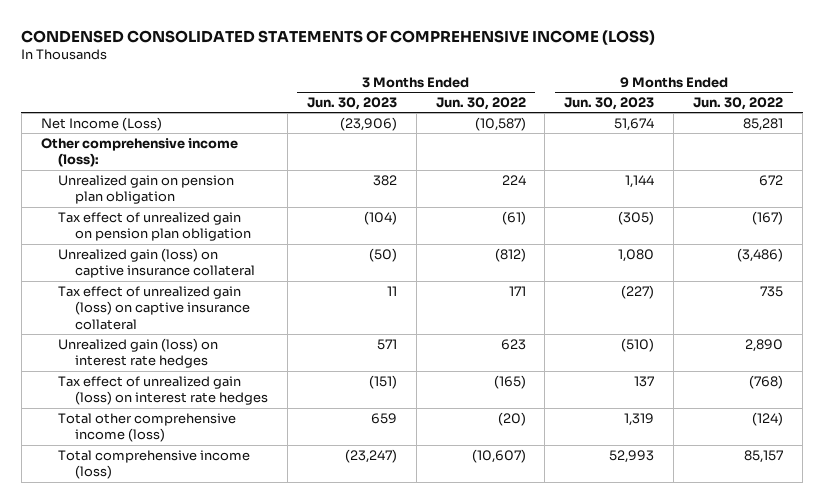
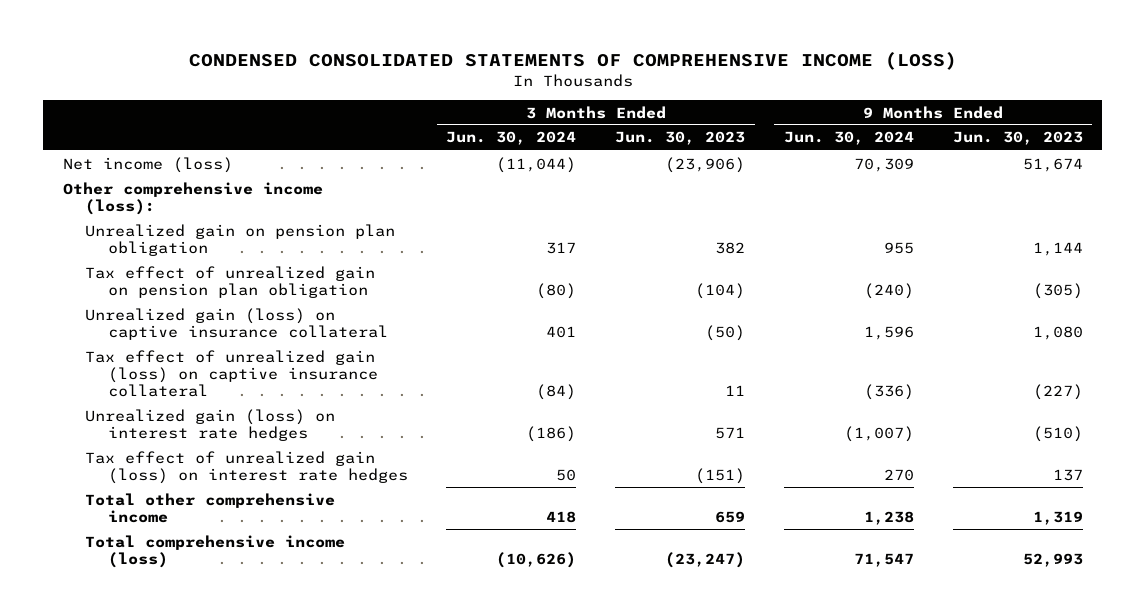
- | 3 Months Ended Jun. 30, 2023 | 3 Months Ended Jun. 30, 2022 | 9 Months Ended Jun. 30, 2023 | 9 Months Ended Jun. 30, 2022
+ | 3 Months Ended Jun. 30, 2024 | 3 Months Ended Jun. 30, 2023 | 9 Months Ended Jun. 30, 2024 | 9 Months Ended Jun. 30, 2023
- Net Income (Loss) | (23,906) | (10,587) | 51,674 | 85,281
+ Net income (loss) | (11,044) | (23,906) | 70,309 | 51,674
- Total other comprehensive income (loss) | 659 | (20) | 1,319 | (124)
+ Total other comprehensive income | 418 | 659 | 1,238 | 1,319

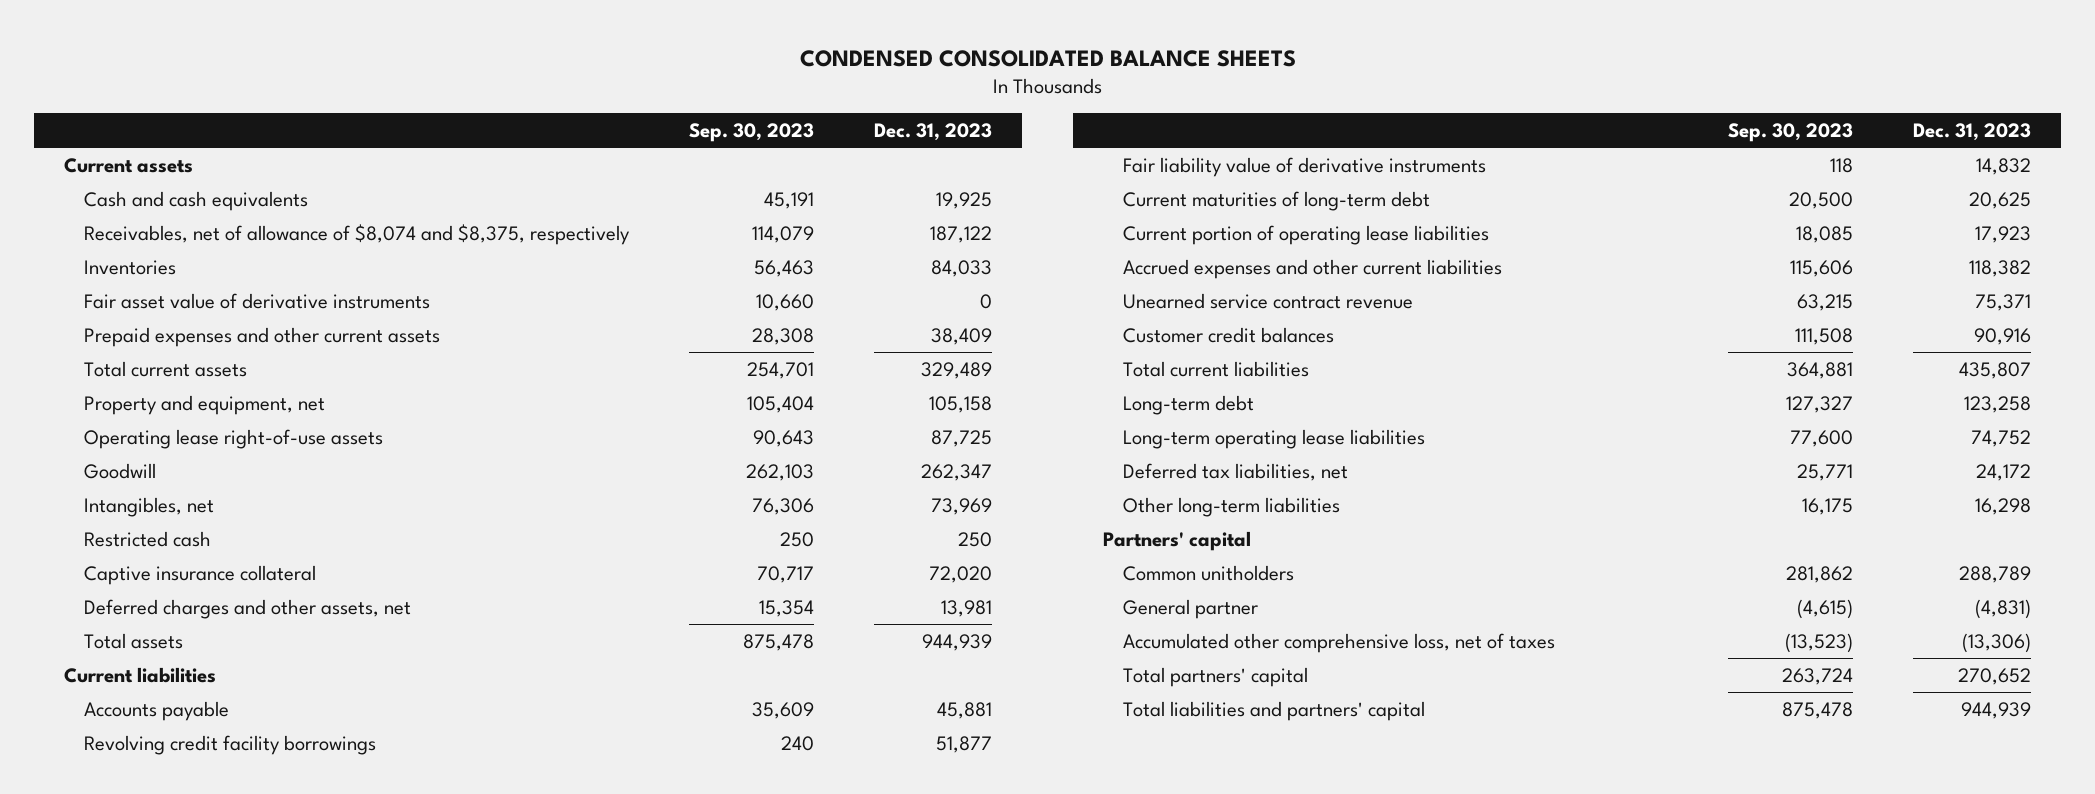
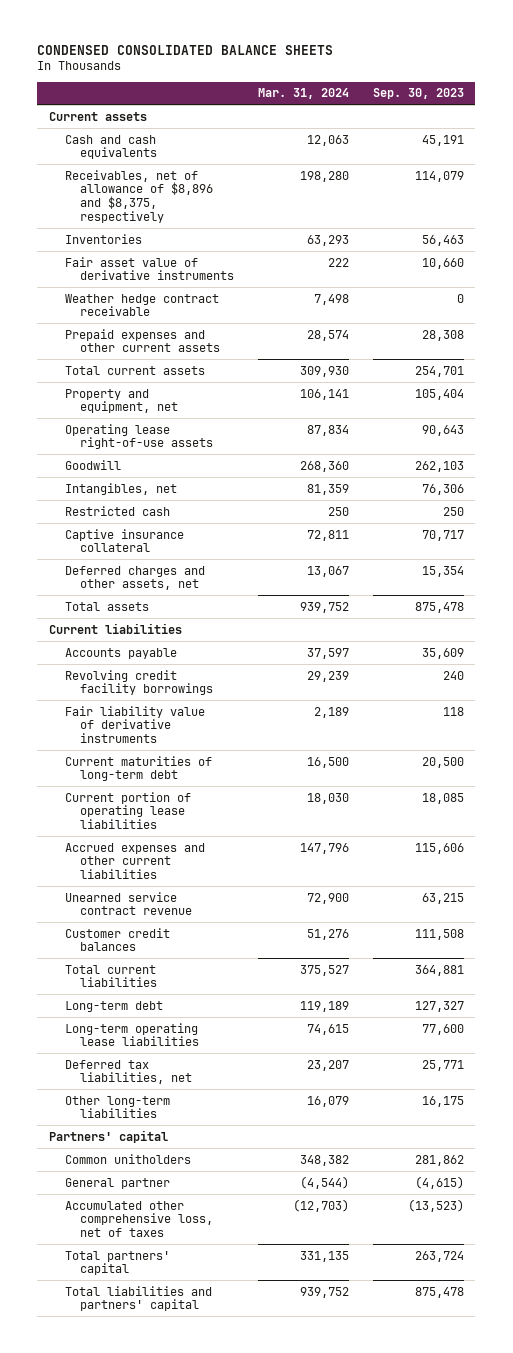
- | Sep. 30, 2023 | Dec. 31, 2023
+ | Mar. 31, 2024 | Sep. 30, 2023
- Receivables, net of allowance of $8,074 and $8,375, respectively | 114,079 | 187,122
+ Receivables, net of allowance of $8,896 and $8,375, respectively | 198,280 | 114,079
+ Weather hedge contract receivable | 7,498 | 0

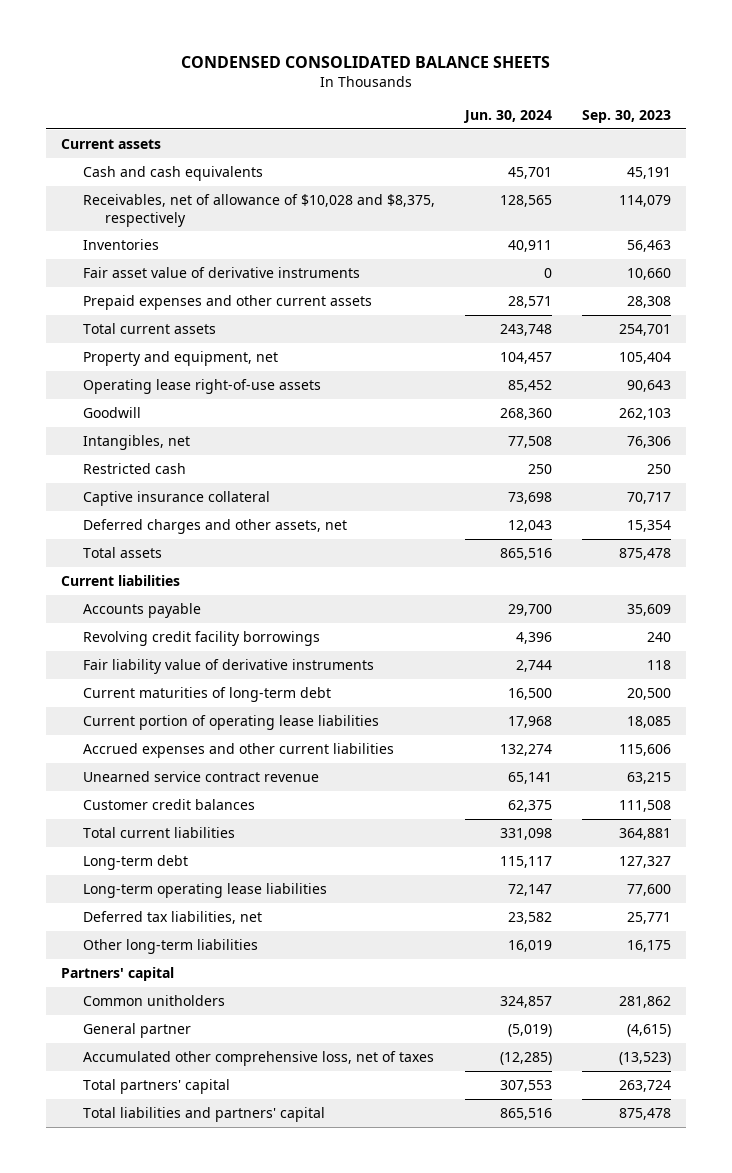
- | Mar. 31, 2024 | Sep. 30, 2023
+ | Jun. 30, 2024 | Sep. 30, 2023
- Receivables, net of allowance of $8,896 and $8,375, respectively | 198,280 | 114,079
+ Receivables, net of allowance of $10,028 and $8,375, respectively | 128,565 | 114,079
- Weather hedge contract receivable | 7,498 | 0

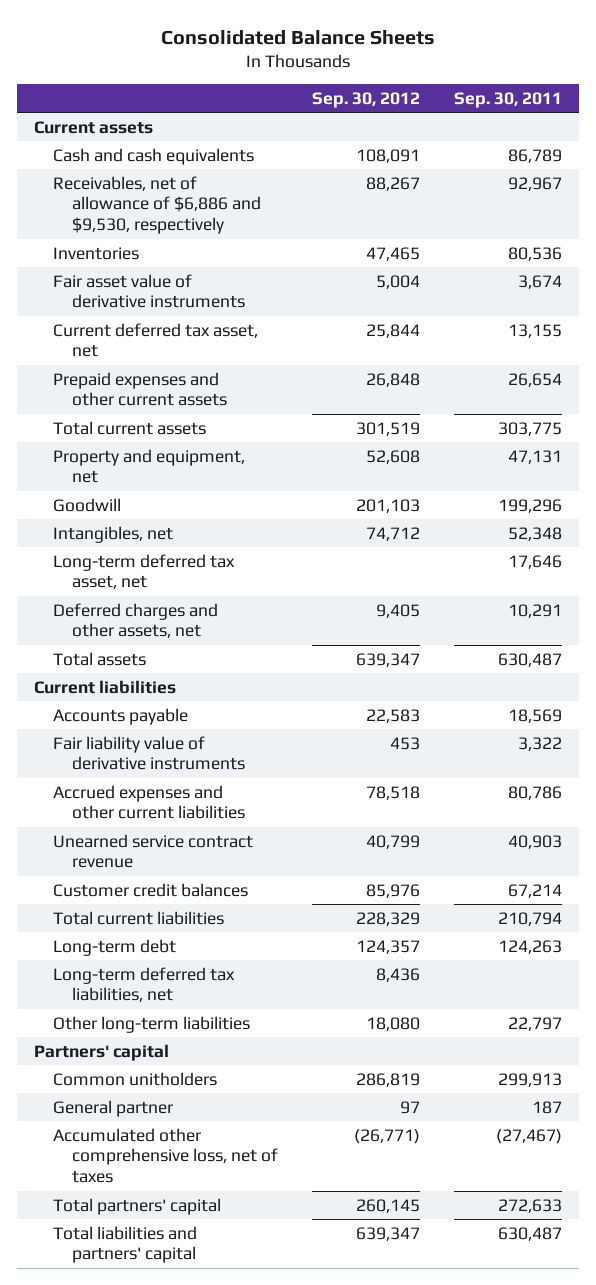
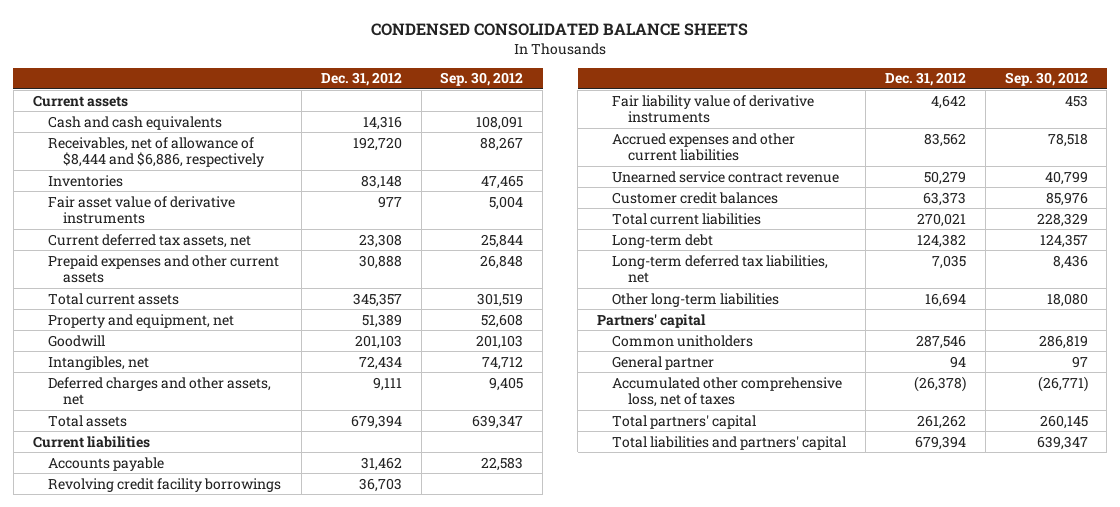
- Consolidated Balance Sheets
+ CONDENSED CONSOLIDATED BALANCE SHEETS
- | Sep. 30, 2012 | Sep. 30, 2011
+ | Dec. 31, 2012 | Sep. 30, 2012
- Receivables, net of allowance of $6,886 and $9,530, respectively | 88,267 | 92,967
+ Receivables, net of allowance of $8,444 and $6,886, respectively | 192,720 | 88,267
- Current deferred tax asset, net | 25,844 | 13,155
+ Current deferred tax assets, net | 23,308 | 25,844
- Long-term deferred tax asset, net | | 17,646
+ Revolving credit facility borrowings | 36,703 |

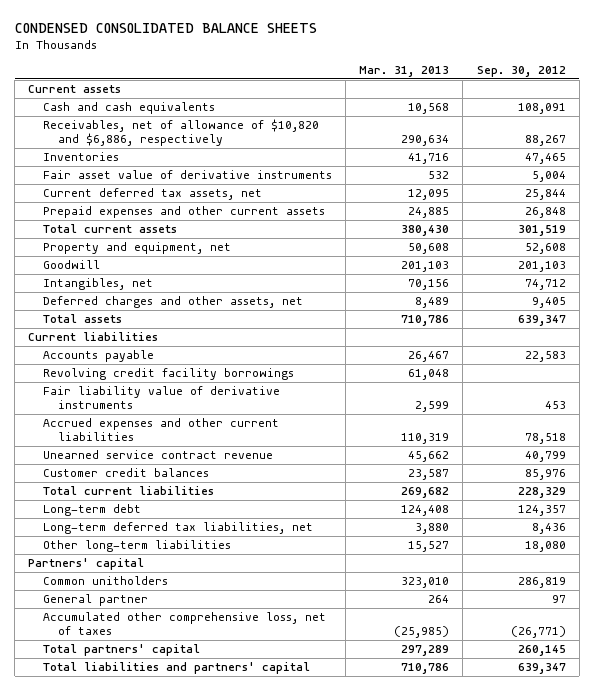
- | Dec. 31, 2012 | Sep. 30, 2012
+ | Mar. 31, 2013 | Sep. 30, 2012
- Receivables, net of allowance of $8,444 and $6,886, respectively | 192,720 | 88,267
+ Receivables, net of allowance of $10,820 and $6,886, respectively | 290,634 | 88,267

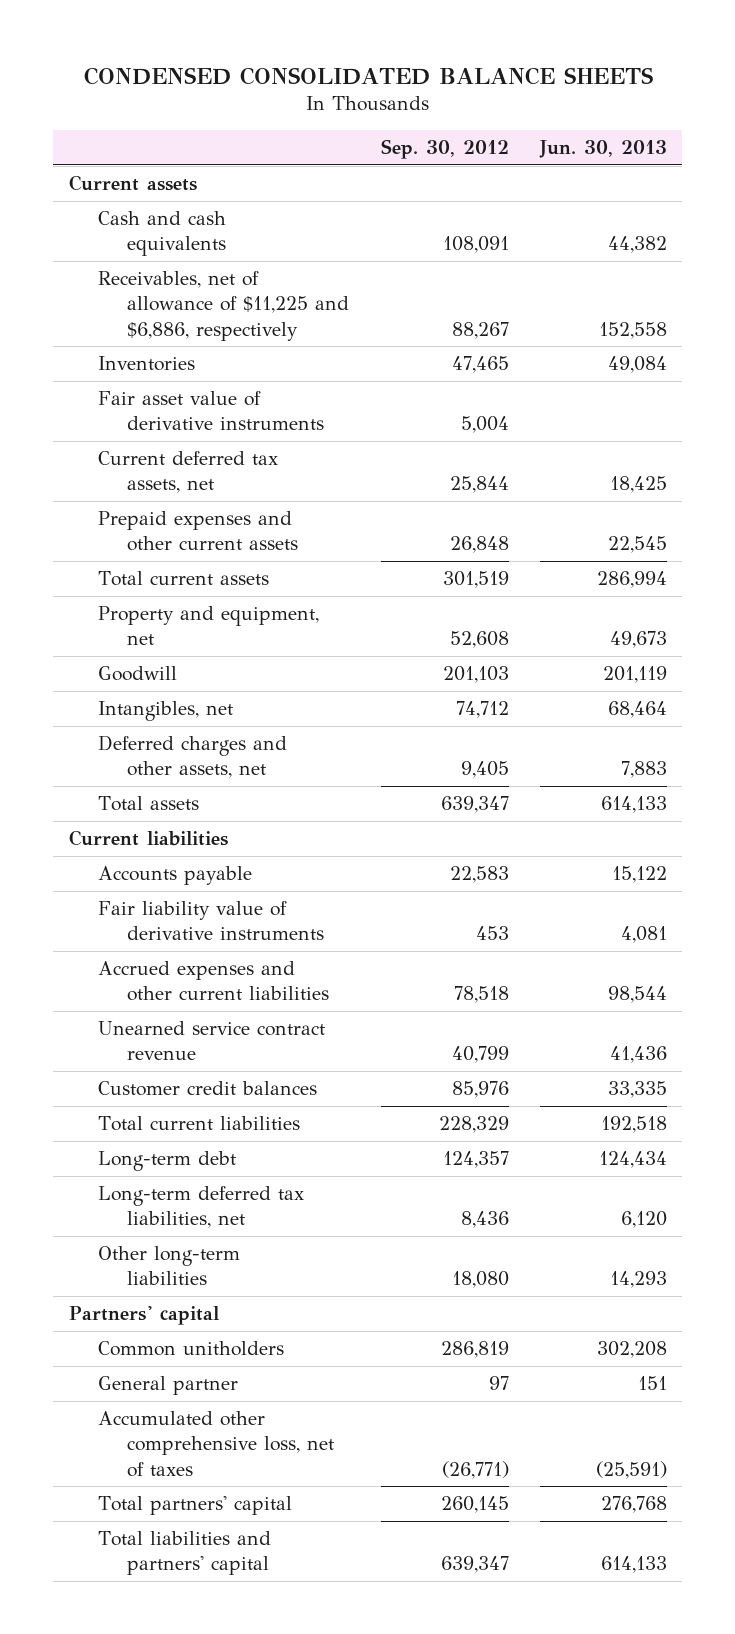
- | Mar. 31, 2013 | Sep. 30, 2012
+ | Sep. 30, 2012 | Jun. 30, 2013
- Receivables, net of allowance of $10,820 and $6,886, respectively | 290,634 | 88,267
+ Receivables, net of allowance of $11,225 and $6,886, respectively | 88,267 | 152,558
- Revolving credit facility borrowings | 61,048 |

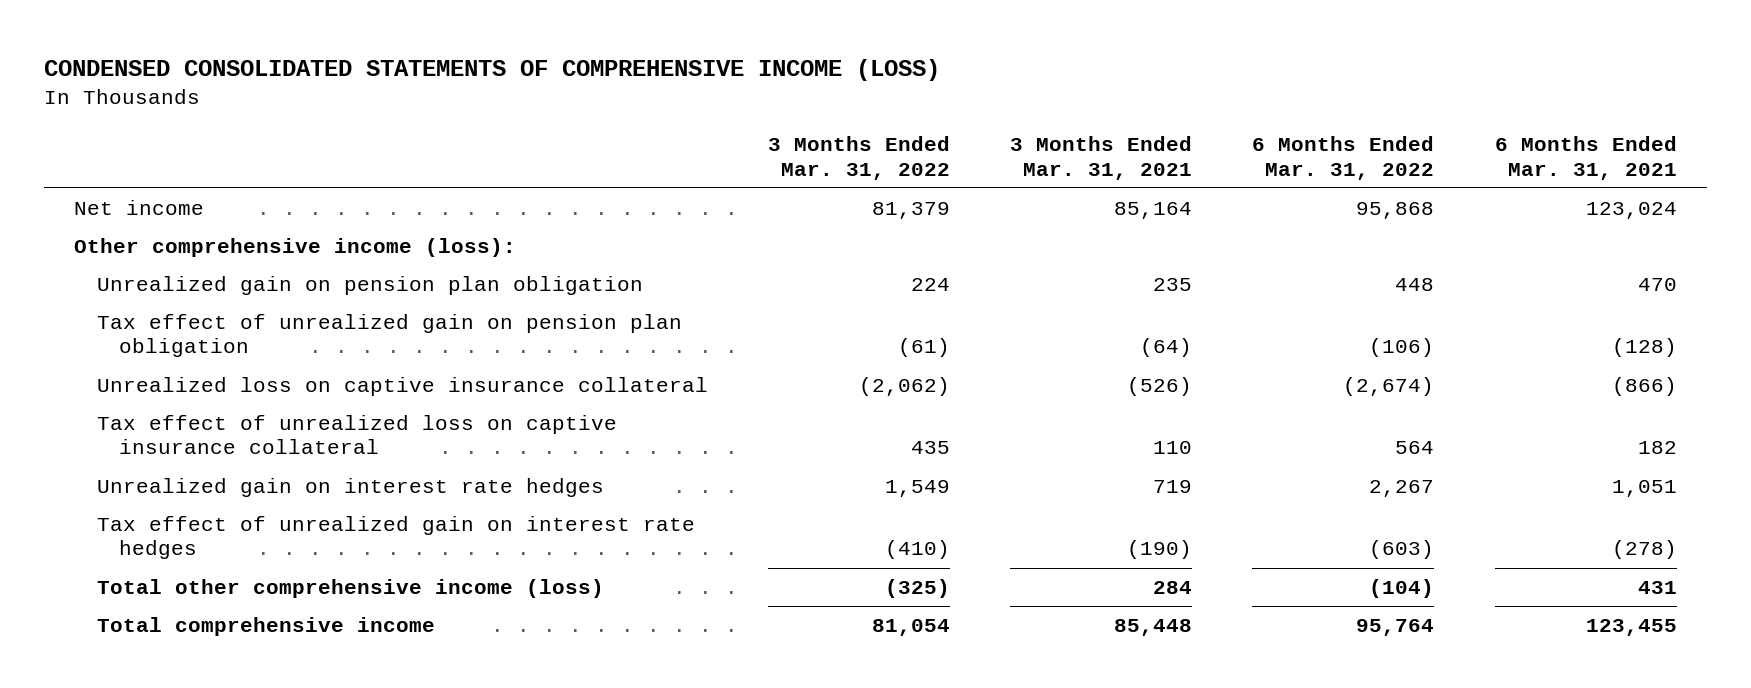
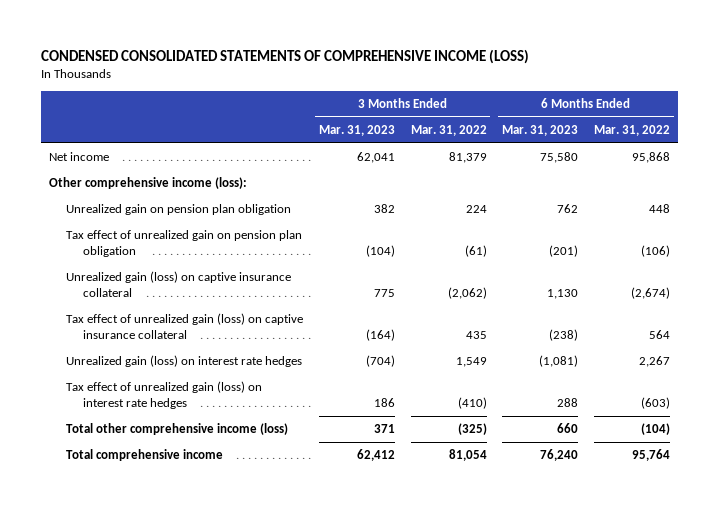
- | 3 Months Ended Mar. 31, 2022 | 3 Months Ended Mar. 31, 2021 | 6 Months Ended Mar. 31, 2022 | 6 Months Ended Mar. 31, 2021
+ | 3 Months Ended Mar. 31, 2023 | 3 Months Ended Mar. 31, 2022 | 6 Months Ended Mar. 31, 2023 | 6 Months Ended Mar. 31, 2022
- Unrealized loss on captive insurance collateral | (2,062) | (526) | (2,674) | (866)
- Tax effect of unrealized loss on captive insurance collateral | 435 | 110 | 564 | 182
- Unrealized gain on interest rate hedges | 1,549 | 719 | 2,267 | 1,051
- Tax effect of unrealized gain on interest rate hedges | (410) | (190) | (603) | (278)
+ Unrealized gain (loss) on captive insurance collateral | 775 | (2,062) | 1,130 | (2,674)
+ Tax effect of unrealized gain (loss) on captive insurance collateral | (164) | 435 | (238) | 564
+ Unrealized gain (loss) on interest rate hedges | (704) | 1,549 | (1,081) | 2,267
+ Tax effect of unrealized gain (loss) on interest rate hedges | 186 | (410) | 288 | (603)

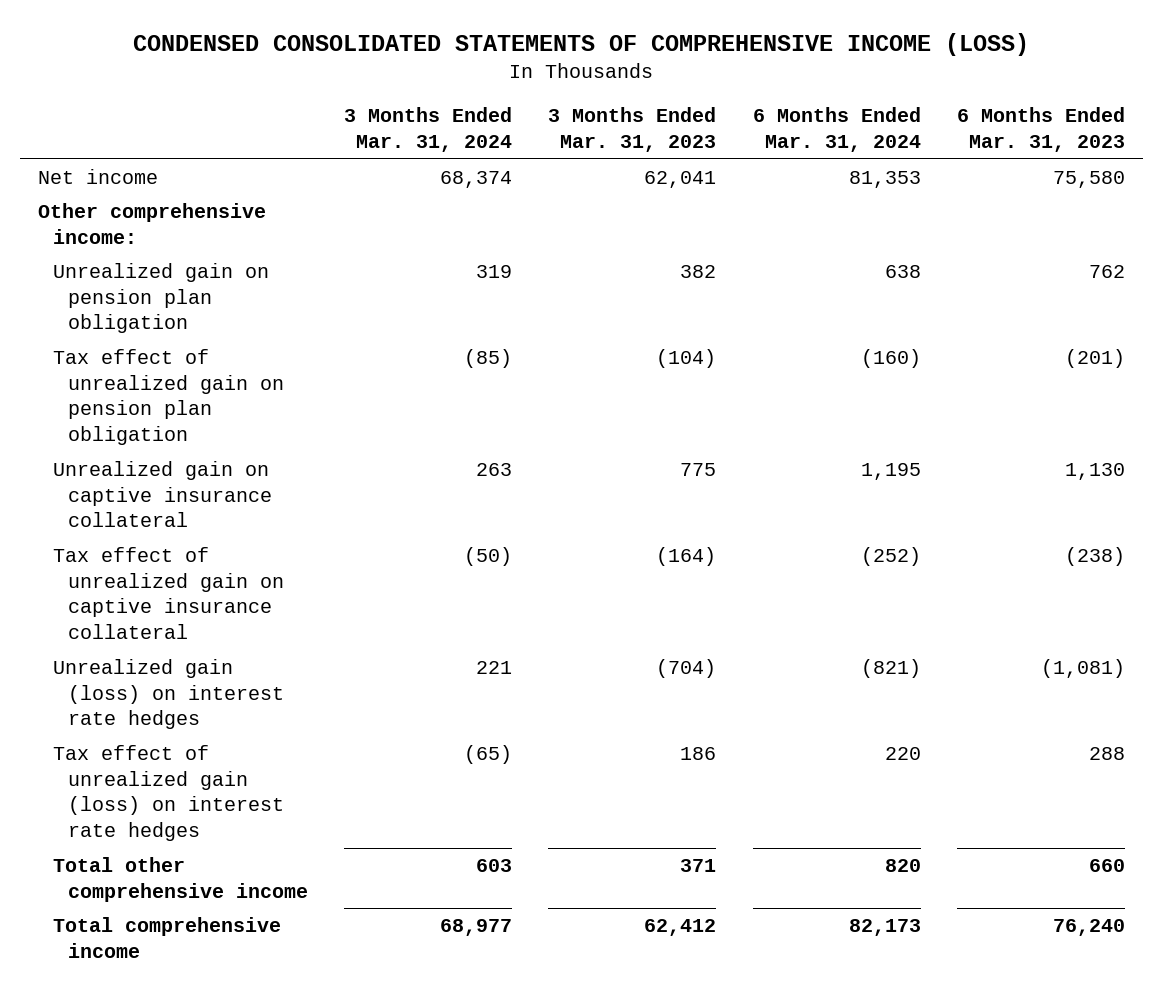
- | 3 Months Ended Mar. 31, 2023 | 3 Months Ended Mar. 31, 2022 | 6 Months Ended Mar. 31, 2023 | 6 Months Ended Mar. 31, 2022
+ | 3 Months Ended Mar. 31, 2024 | 3 Months Ended Mar. 31, 2023 | 6 Months Ended Mar. 31, 2024 | 6 Months Ended Mar. 31, 2023
- Other comprehensive income (loss):
+ Other comprehensive income:
- Unrealized gain (loss) on captive insurance collateral | 775 | (2,062) | 1,130 | (2,674)
- Tax effect of unrealized gain (loss) on captive insurance collateral | (164) | 435 | (238) | 564
+ Unrealized gain on captive insurance collateral | 263 | 775 | 1,195 | 1,130
+ Tax effect of unrealized gain on captive insurance collateral | (50) | (164) | (252) | (238)
- Total other comprehensive income (loss) | 371 | (325) | 660 | (104)
+ Total other comprehensive income | 603 | 371 | 820 | 660

